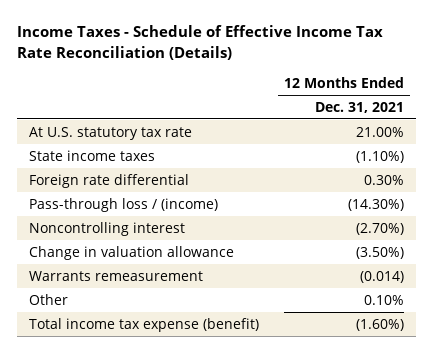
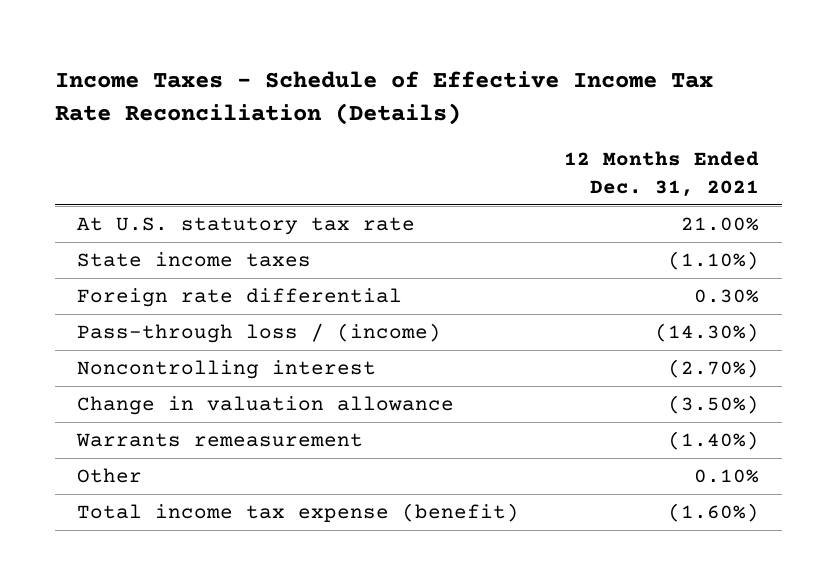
- Warrants remeasurement | (0.014)
+ Warrants remeasurement | (1.40%)

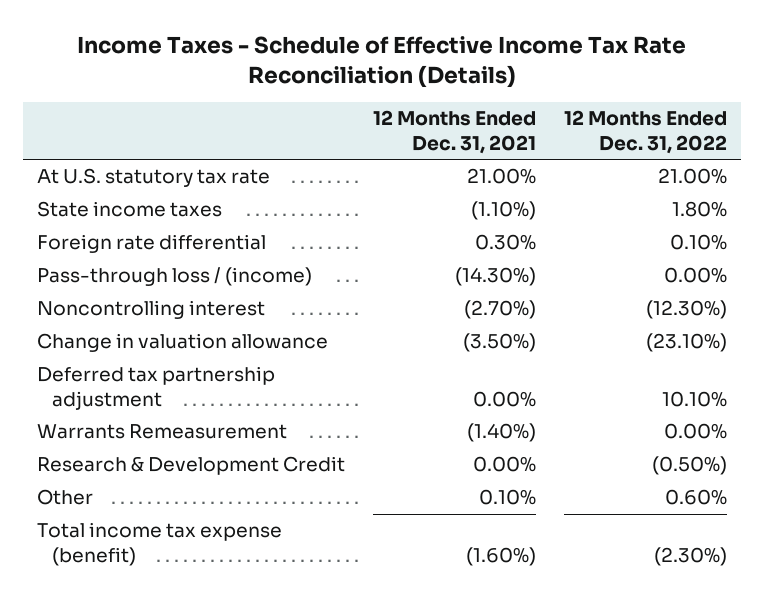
- | 12 Months Ended Dec. 31, 2021
+ | 12 Months Ended Dec. 31, 2021 | 12 Months Ended Dec. 31, 2022
- Warrants remeasurement | (1.40%)
+ Deferred tax partnership adjustment | 0.00% | 10.10%
+ Warrants Remeasurement | (1.40%) | 0.00%
+ Research & Development Credit | 0.00% | (0.50%)

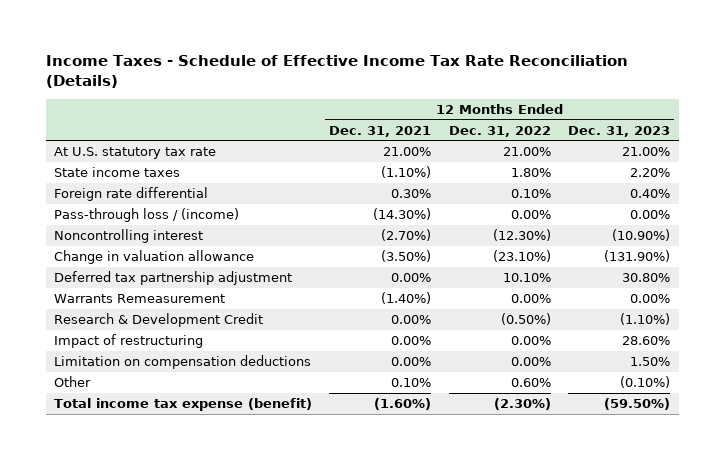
- | 12 Months Ended Dec. 31, 2021 | 12 Months Ended Dec. 31, 2022
+ | 12 Months Ended Dec. 31, 2021 | 12 Months Ended Dec. 31, 2022 | 12 Months Ended Dec. 31, 2023
+ Impact of restructuring | 0.00% | 0.00% | 28.60%
+ Limitation on compensation deductions | 0.00% | 0.00% | 1.50%

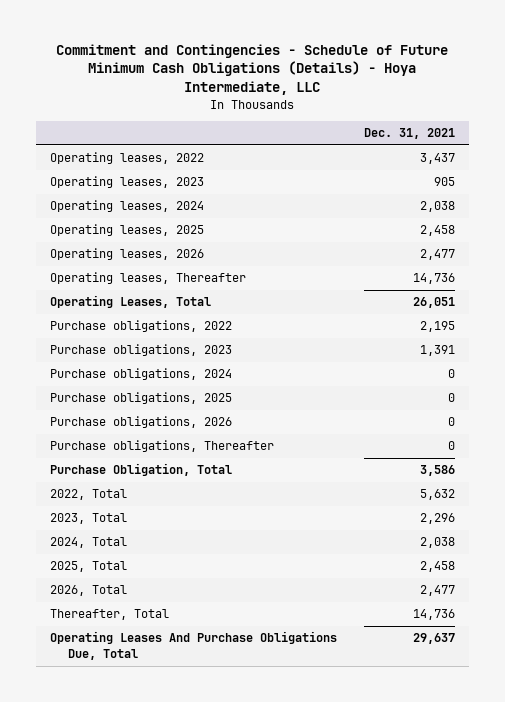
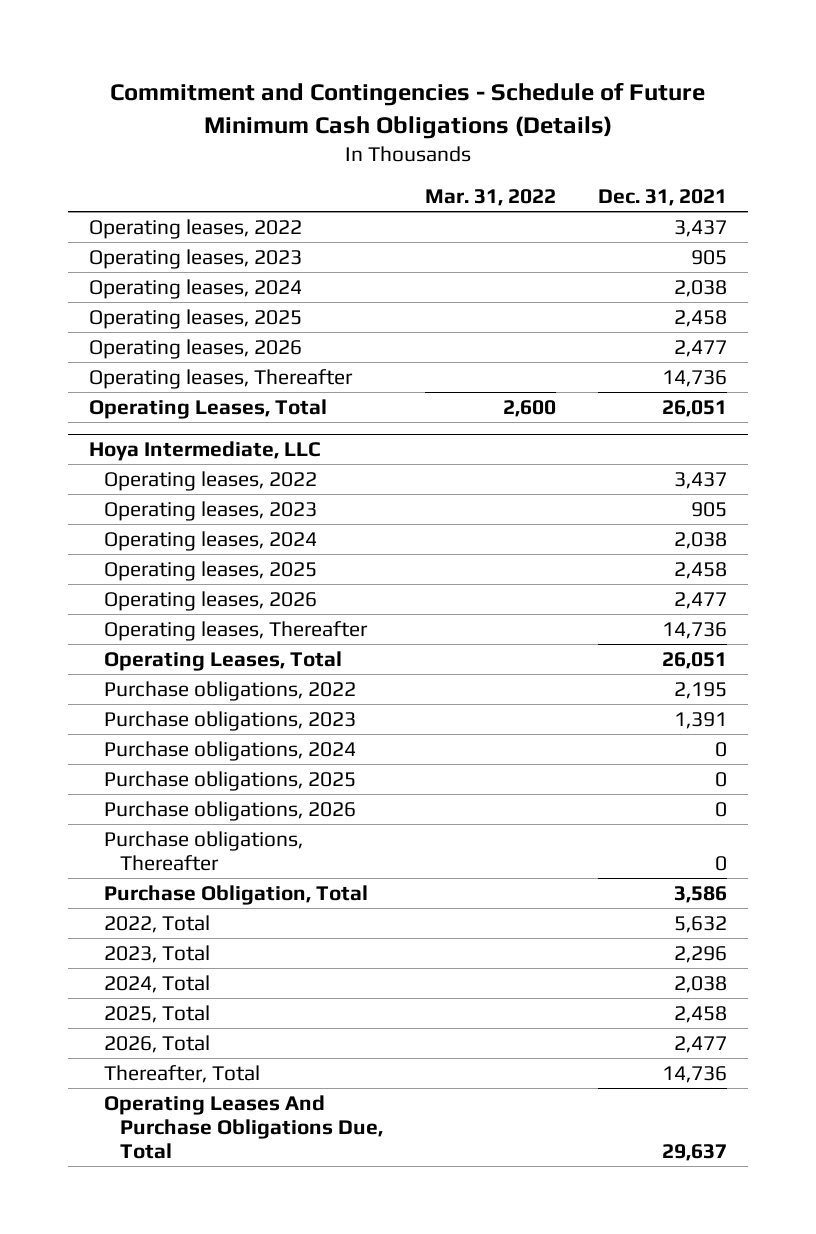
- Commitment and Contingencies - Schedule of Future Minimum Cash Obligations (Details) - Hoya Intermediate, LLC
+ Commitment and Contingencies - Schedule of Future Minimum Cash Obligations (Details)
- | Dec. 31, 2021
+ | Mar. 31, 2022 | Dec. 31, 2021
+ Hoya Intermediate, LLC
+ Operating leases, 2022 | | 3,437
+ Operating leases, 2023 | | 905
+ Operating leases, 2024 | | 2,038
+ Operating leases, 2025 | | 2,458
+ Operating leases, 2026 | | 2,477
+ Operating leases, Thereafter | | 14,736
+ Operating Leases, Total | | 26,051

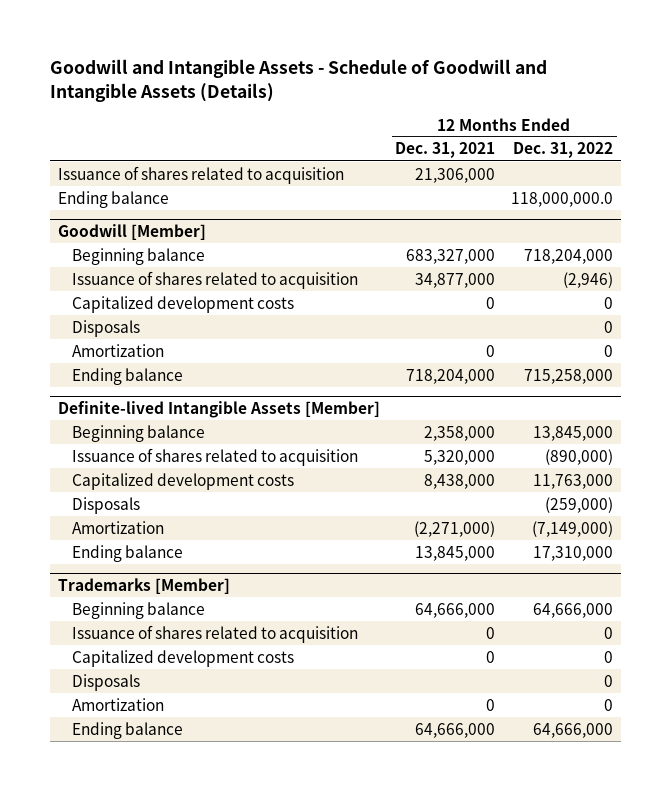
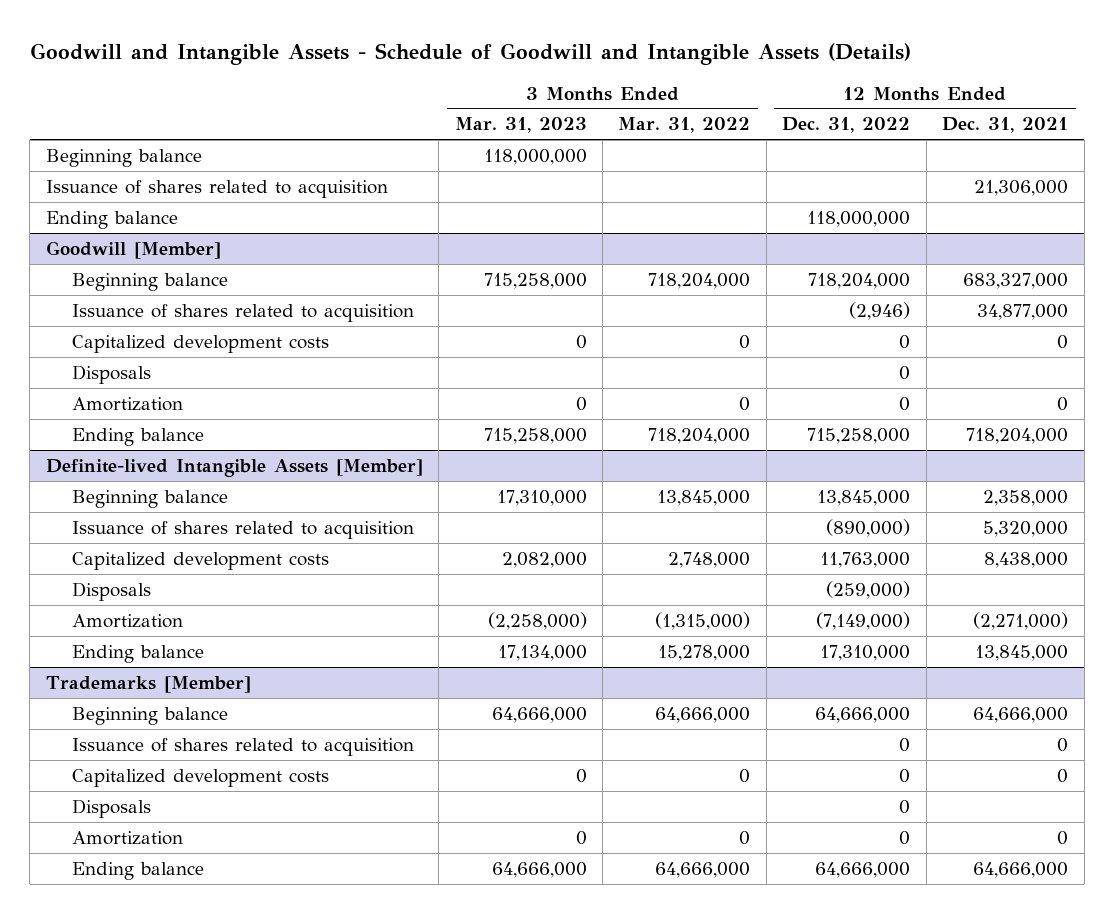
- | 12 Months Ended Dec. 31, 2021 | 12 Months Ended Dec. 31, 2022
+ | 3 Months Ended Mar. 31, 2023 | 3 Months Ended Mar. 31, 2022 | 12 Months Ended Dec. 31, 2022 | 12 Months Ended Dec. 31, 2021
+ Beginning balance | 118,000,000 | | |
- Ending balance | | 118,000,000.0
+ Ending balance | | | 118,000,000 |

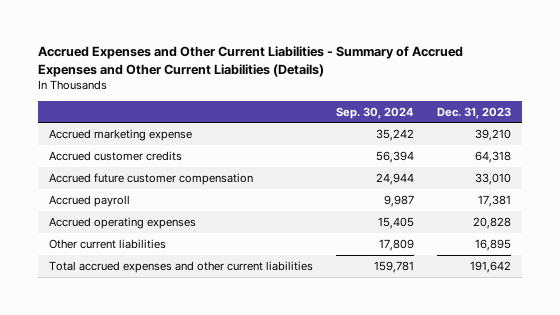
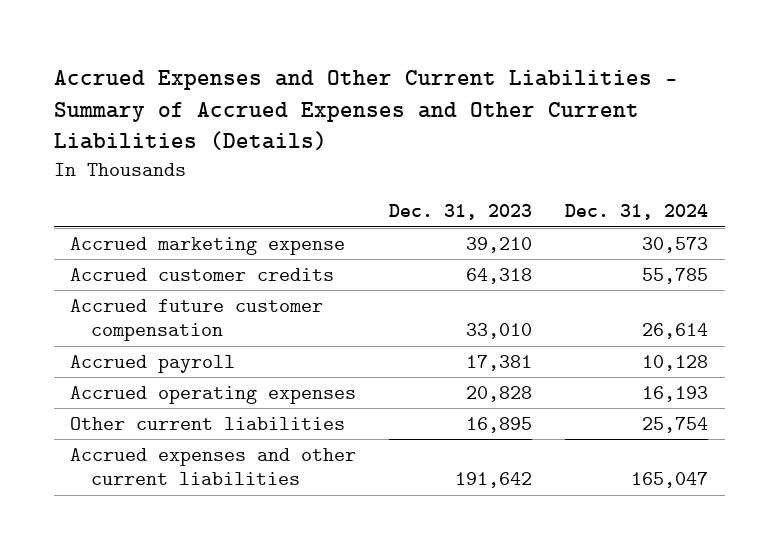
- | Sep. 30, 2024 | Dec. 31, 2023
+ | Dec. 31, 2023 | Dec. 31, 2024
- Total accrued expenses and other current liabilities | 159,781 | 191,642
+ Accrued expenses and other current liabilities | 191,642 | 165,047

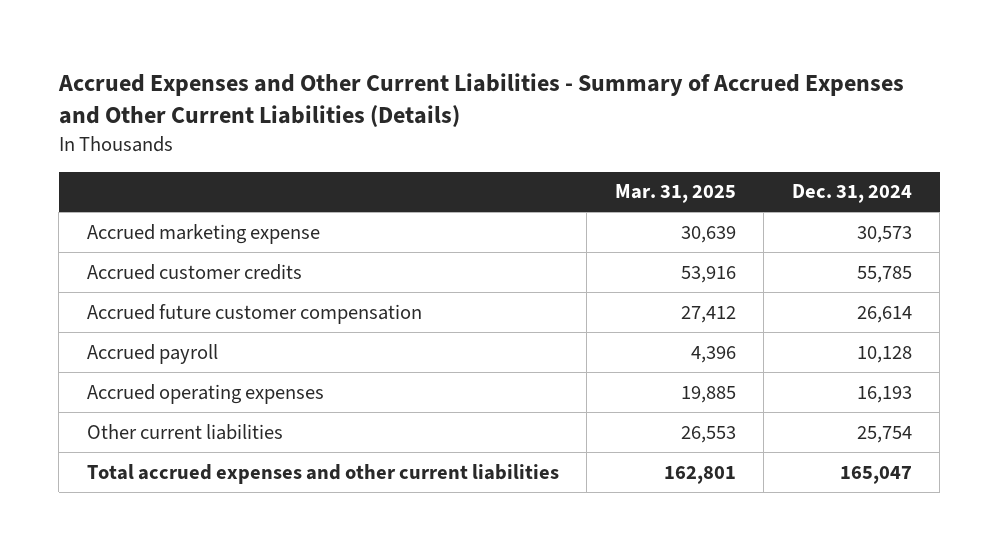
- | Dec. 31, 2023 | Dec. 31, 2024
+ | Mar. 31, 2025 | Dec. 31, 2024
- Accrued expenses and other current liabilities | 191,642 | 165,047
+ Total accrued expenses and other current liabilities | 162,801 | 165,047

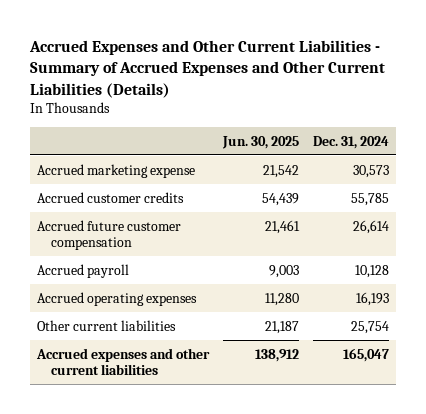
- | Mar. 31, 2025 | Dec. 31, 2024
+ | Jun. 30, 2025 | Dec. 31, 2024
- Total accrued expenses and other current liabilities | 162,801 | 165,047
+ Accrued expenses and other current liabilities | 138,912 | 165,047

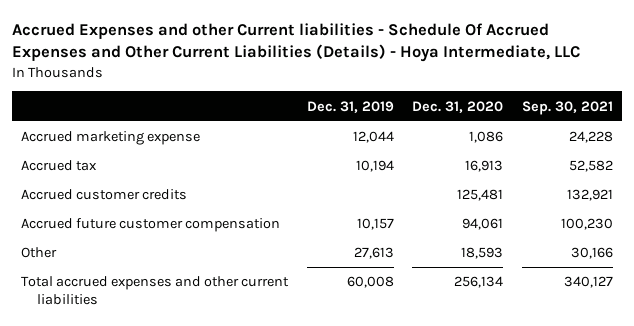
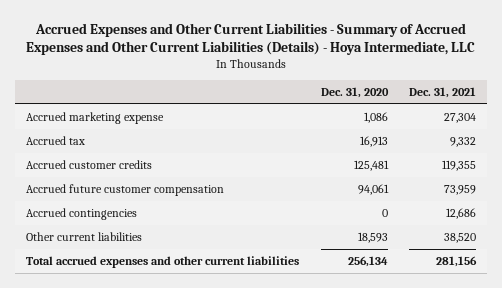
- Accrued Expenses and other Current liabilities - Schedule Of Accrued Expenses and Other Current Liabilities (Details) - Hoya Intermediate, LLC
+ Accrued Expenses and Other Current Liabilities - Summary of Accrued Expenses and Other Current Liabilities (Details) - Hoya Intermediate, LLC
- | Dec. 31, 2019 | Dec. 31, 2020 | Sep. 30, 2021
+ | Dec. 31, 2020 | Dec. 31, 2021
- Other | 27,613 | 18,593 | 30,166
+ Accrued contingencies | 0 | 12,686
+ Other current liabilities | 18,593 | 38,520

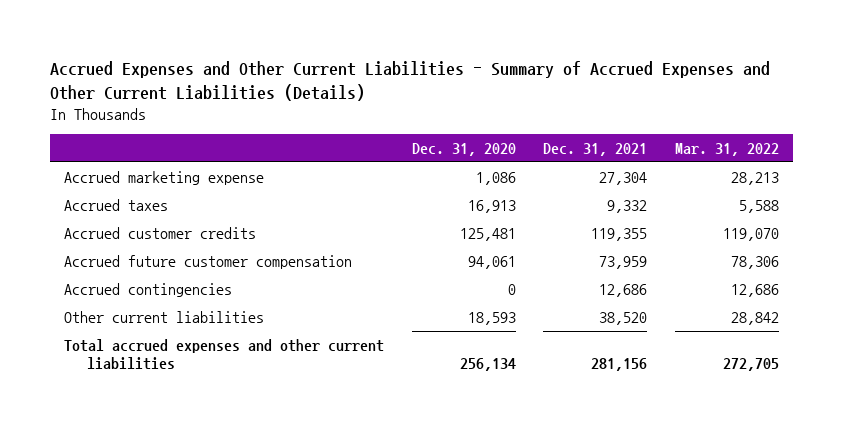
- Accrued Expenses and Other Current Liabilities - Summary of Accrued Expenses and Other Current Liabilities (Details) - Hoya Intermediate, LLC
+ Accrued Expenses and Other Current Liabilities - Summary of Accrued Expenses and Other Current Liabilities (Details)
- | Dec. 31, 2020 | Dec. 31, 2021
+ | Dec. 31, 2020 | Dec. 31, 2021 | Mar. 31, 2022
- Accrued tax | 16,913 | 9,332
+ Accrued taxes | 16,913 | 9,332 | 5,588

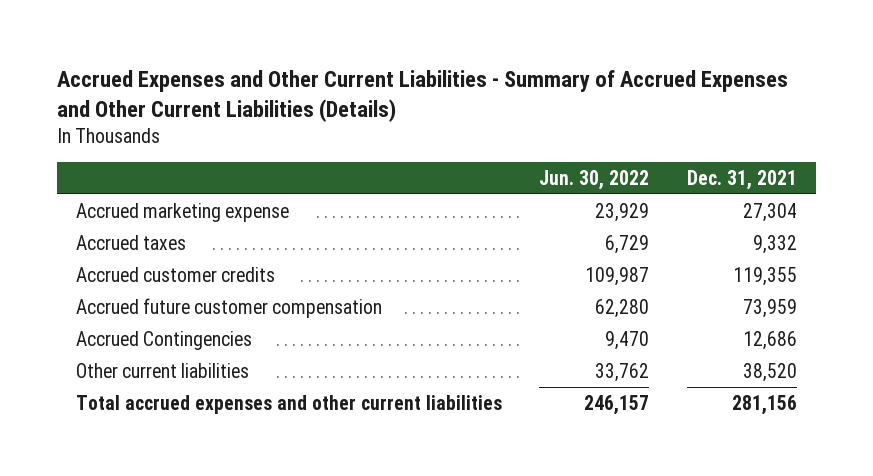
- | Dec. 31, 2020 | Dec. 31, 2021 | Mar. 31, 2022
+ | Jun. 30, 2022 | Dec. 31, 2021
- Accrued contingencies | 0 | 12,686 | 12,686
+ Accrued Contingencies | 9,470 | 12,686

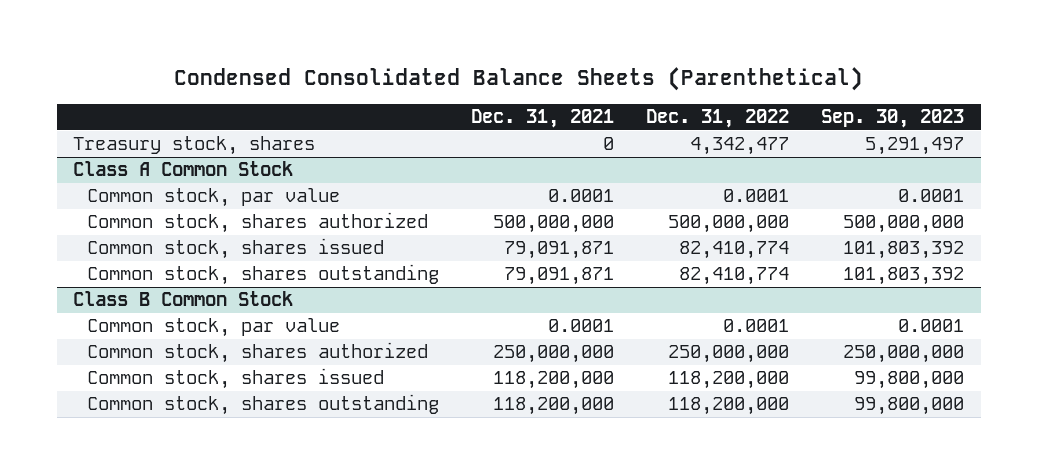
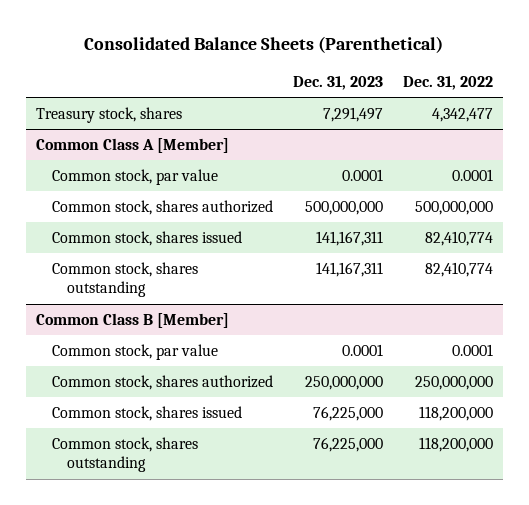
- Condensed Consolidated Balance Sheets (Parenthetical)
+ Consolidated Balance Sheets (Parenthetical)
- | Dec. 31, 2021 | Dec. 31, 2022 | Sep. 30, 2023
+ | Dec. 31, 2023 | Dec. 31, 2022
- Class A Common Stock
+ Common Class A [Member]
- Class B Common Stock
+ Common Class B [Member]

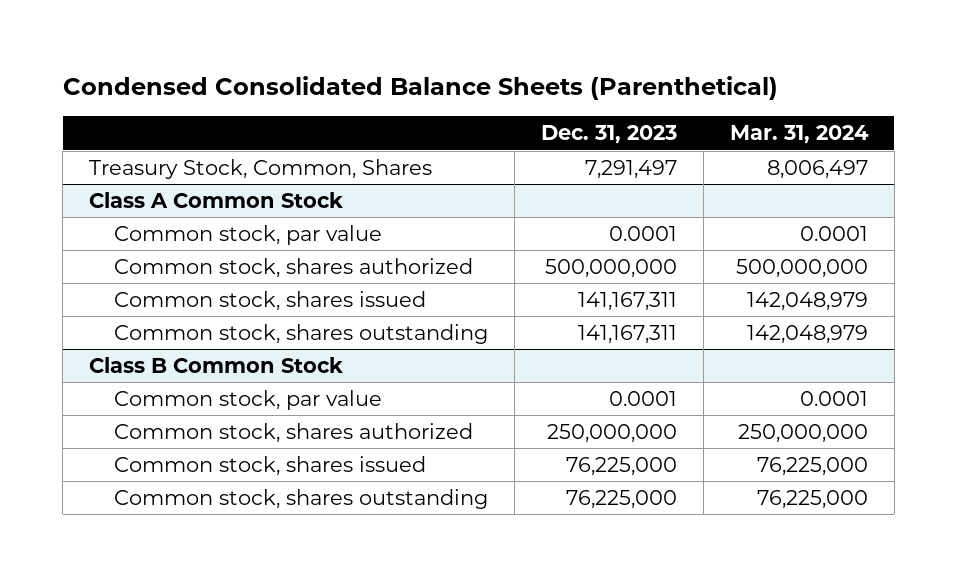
- Consolidated Balance Sheets (Parenthetical)
+ Condensed Consolidated Balance Sheets (Parenthetical)
- | Dec. 31, 2023 | Dec. 31, 2022
+ | Dec. 31, 2023 | Mar. 31, 2024
- Treasury stock, shares | 7,291,497 | 4,342,477
- Common Class A [Member]
+ Treasury Stock, Common, Shares | 7,291,497 | 8,006,497
+ Class A Common Stock
- Common Class B [Member]
+ Class B Common Stock

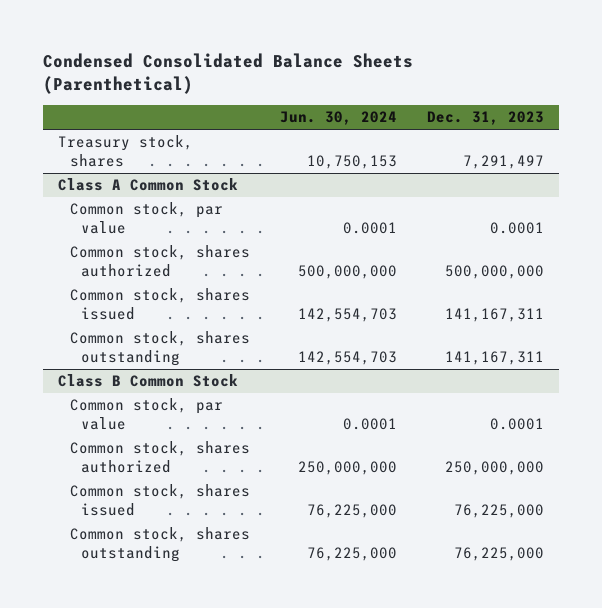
- | Dec. 31, 2023 | Mar. 31, 2024
+ | Jun. 30, 2024 | Dec. 31, 2023
- Treasury Stock, Common, Shares | 7,291,497 | 8,006,497
+ Treasury stock, shares | 10,750,153 | 7,291,497

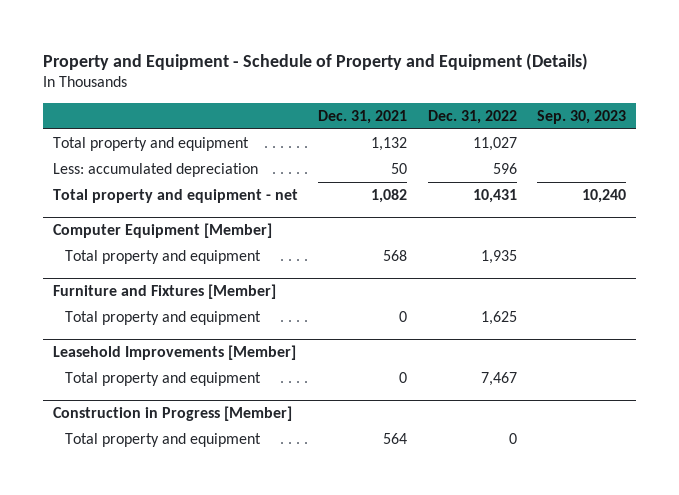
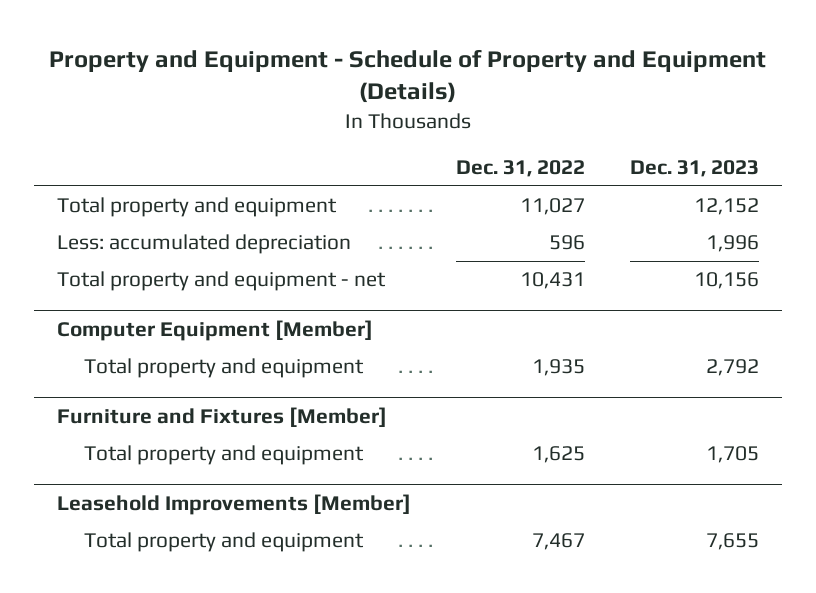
- | Dec. 31, 2021 | Dec. 31, 2022 | Sep. 30, 2023
+ | Dec. 31, 2022 | Dec. 31, 2023
- Construction in Progress [Member]
- Total property and equipment | 564 | 0 |

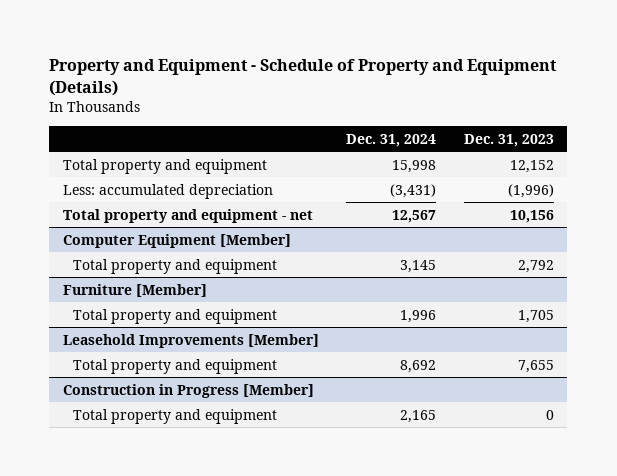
- | Dec. 31, 2022 | Dec. 31, 2023
+ | Dec. 31, 2024 | Dec. 31, 2023
- Less: accumulated depreciation | 596 | 1,996
+ Less: accumulated depreciation | (3,431) | (1,996)
- Furniture and Fixtures [Member]
+ Furniture [Member]
+ Construction in Progress [Member]
+ Total property and equipment | 2,165 | 0

